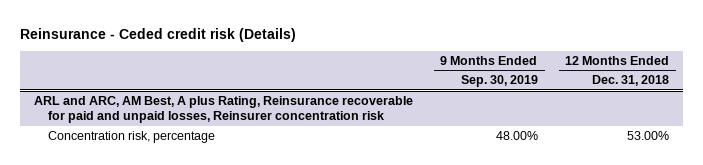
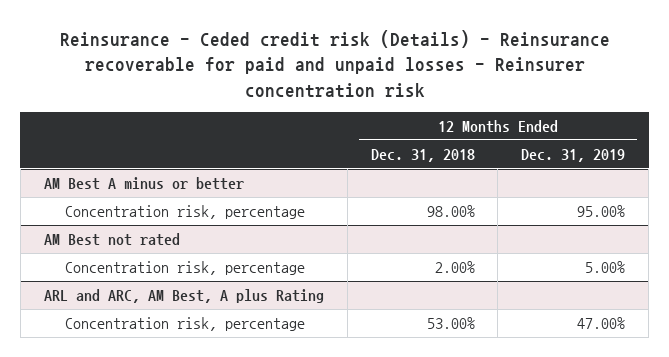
- Reinsurance - Ceded credit risk (Details)
+ Reinsurance - Ceded credit risk (Details) - Reinsurance recoverable for paid and unpaid losses - Reinsurer concentration risk
- | 9 Months Ended Sep. 30, 2019 | 12 Months Ended Dec. 31, 2018
+ | 12 Months Ended Dec. 31, 2018 | 12 Months Ended Dec. 31, 2019
- ARL and ARC, AM Best, A plus Rating, Reinsurance recoverable for paid and unpaid losses, Reinsurer concentration risk
+ AM Best A minus or better
+ Concentration risk, percentage | 98.00% | 95.00%
+ AM Best not rated
+ Concentration risk, percentage | 2.00% | 5.00%
+ ARL and ARC, AM Best, A plus Rating

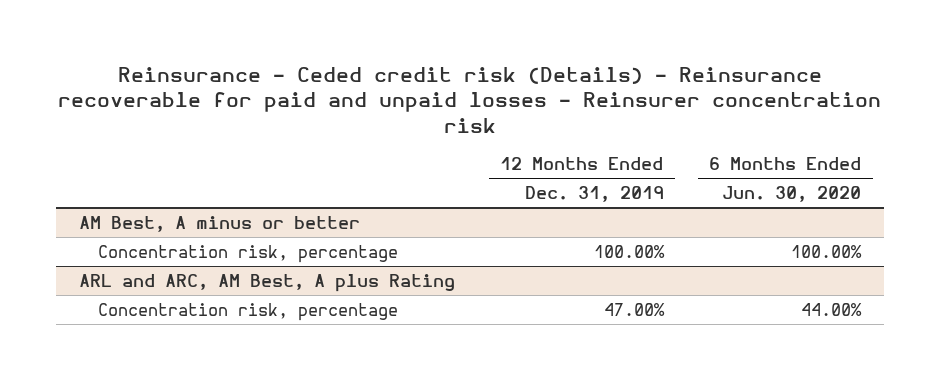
- | 12 Months Ended Dec. 31, 2018 | 12 Months Ended Dec. 31, 2019
+ | 12 Months Ended Dec. 31, 2019 | 6 Months Ended Jun. 30, 2020
- AM Best A minus or better
- Concentration risk, percentage | 98.00% | 95.00%
- AM Best not rated
- Concentration risk, percentage | 2.00% | 5.00%
+ AM Best, A minus or better
+ Concentration risk, percentage | 100.00% | 100.00%

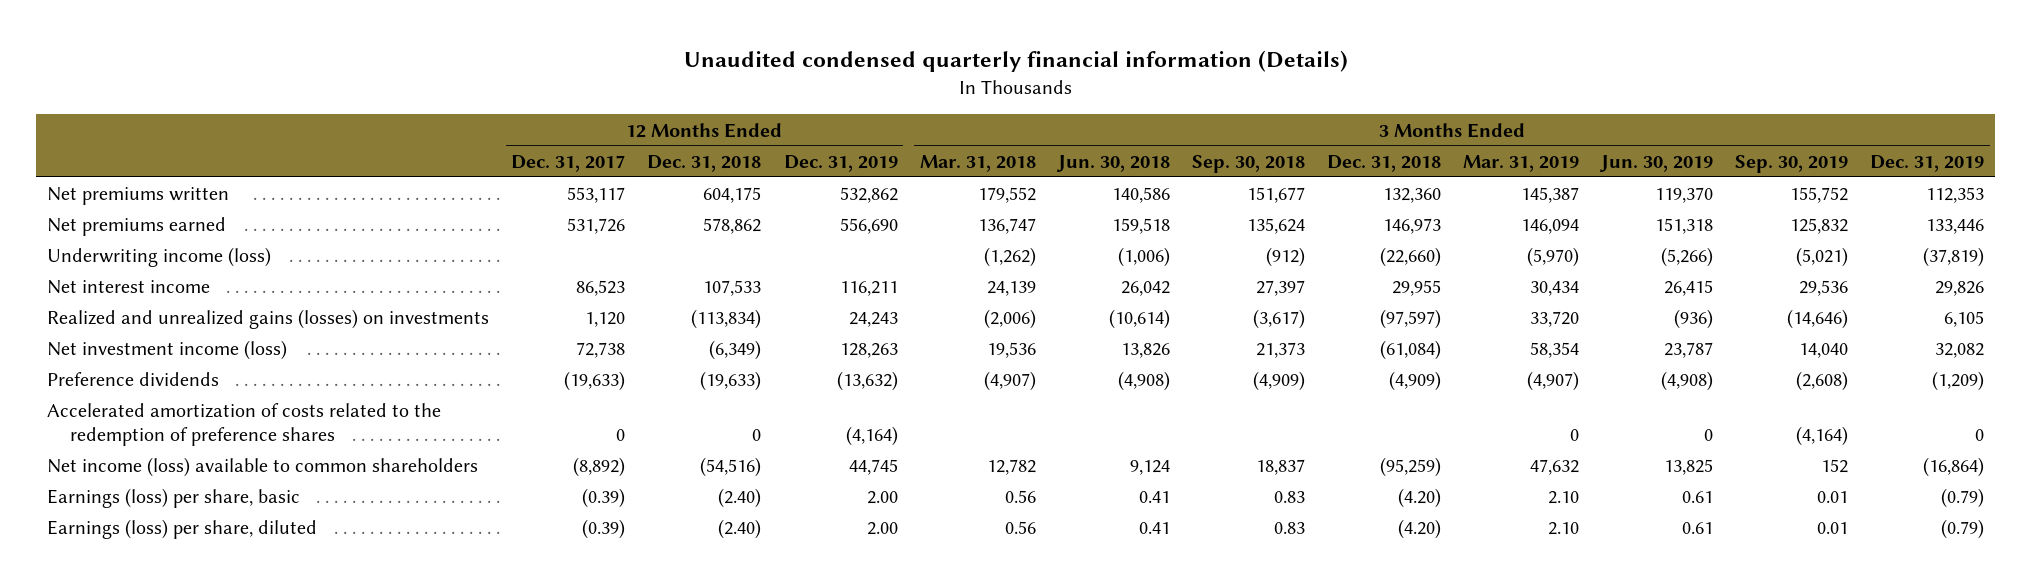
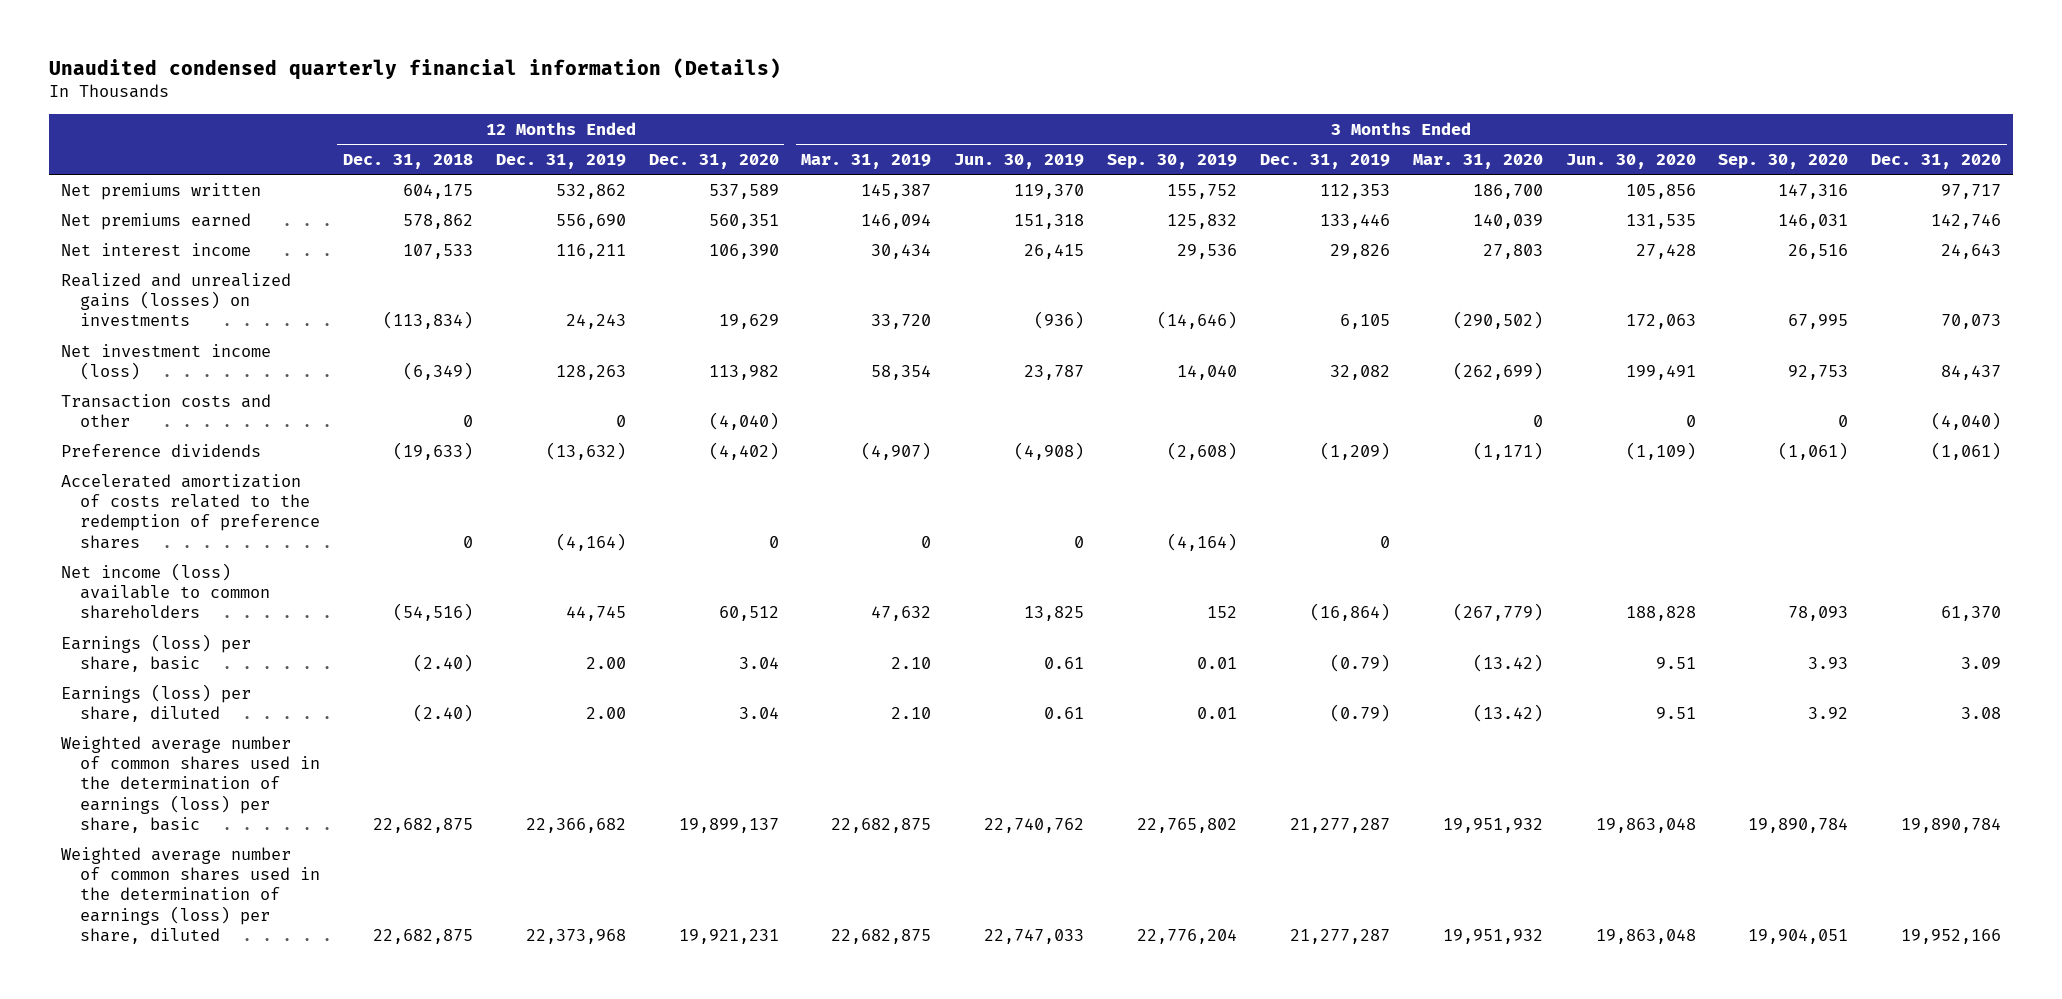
- | 12 Months Ended Dec. 31, 2017 | 12 Months Ended Dec. 31, 2018 | 12 Months Ended Dec. 31, 2019 | 3 Months Ended Mar. 31, 2018 | 3 Months Ended Jun. 30, 2018 | 3 Months Ended Sep. 30, 2018 | 3 Months Ended Dec. 31, 2018 | 3 Months Ended Mar. 31, 2019 | 3 Months Ended Jun. 30, 2019 | 3 Months Ended Sep. 30, 2019 | 3 Months Ended Dec. 31, 2019
+ | 12 Months Ended Dec. 31, 2018 | 12 Months Ended Dec. 31, 2019 | 12 Months Ended Dec. 31, 2020 | 3 Months Ended Mar. 31, 2019 | 3 Months Ended Jun. 30, 2019 | 3 Months Ended Sep. 30, 2019 | 3 Months Ended Dec. 31, 2019 | 3 Months Ended Mar. 31, 2020 | 3 Months Ended Jun. 30, 2020 | 3 Months Ended Sep. 30, 2020 | 3 Months Ended Dec. 31, 2020
- Underwriting income (loss) | | | | (1,262) | (1,006) | (912) | (22,660) | (5,970) | (5,266) | (5,021) | (37,819)
+ Transaction costs and other | 0 | 0 | (4,040) | | | | | 0 | 0 | 0 | (4,040)
+ Weighted average number of common shares used in the determination of earnings (loss) per share, basic | 22,682,875 | 22,366,682 | 19,899,137 | 22,682,875 | 22,740,762 | 22,765,802 | 21,277,287 | 19,951,932 | 19,863,048 | 19,890,784 | 19,890,784
+ Weighted average number of common shares used in the determination of earnings (loss) per share, diluted | 22,682,875 | 22,373,968 | 19,921,231 | 22,682,875 | 22,747,033 | 22,776,204 | 21,277,287 | 19,951,932 | 19,863,048 | 19,904,051 | 19,952,166

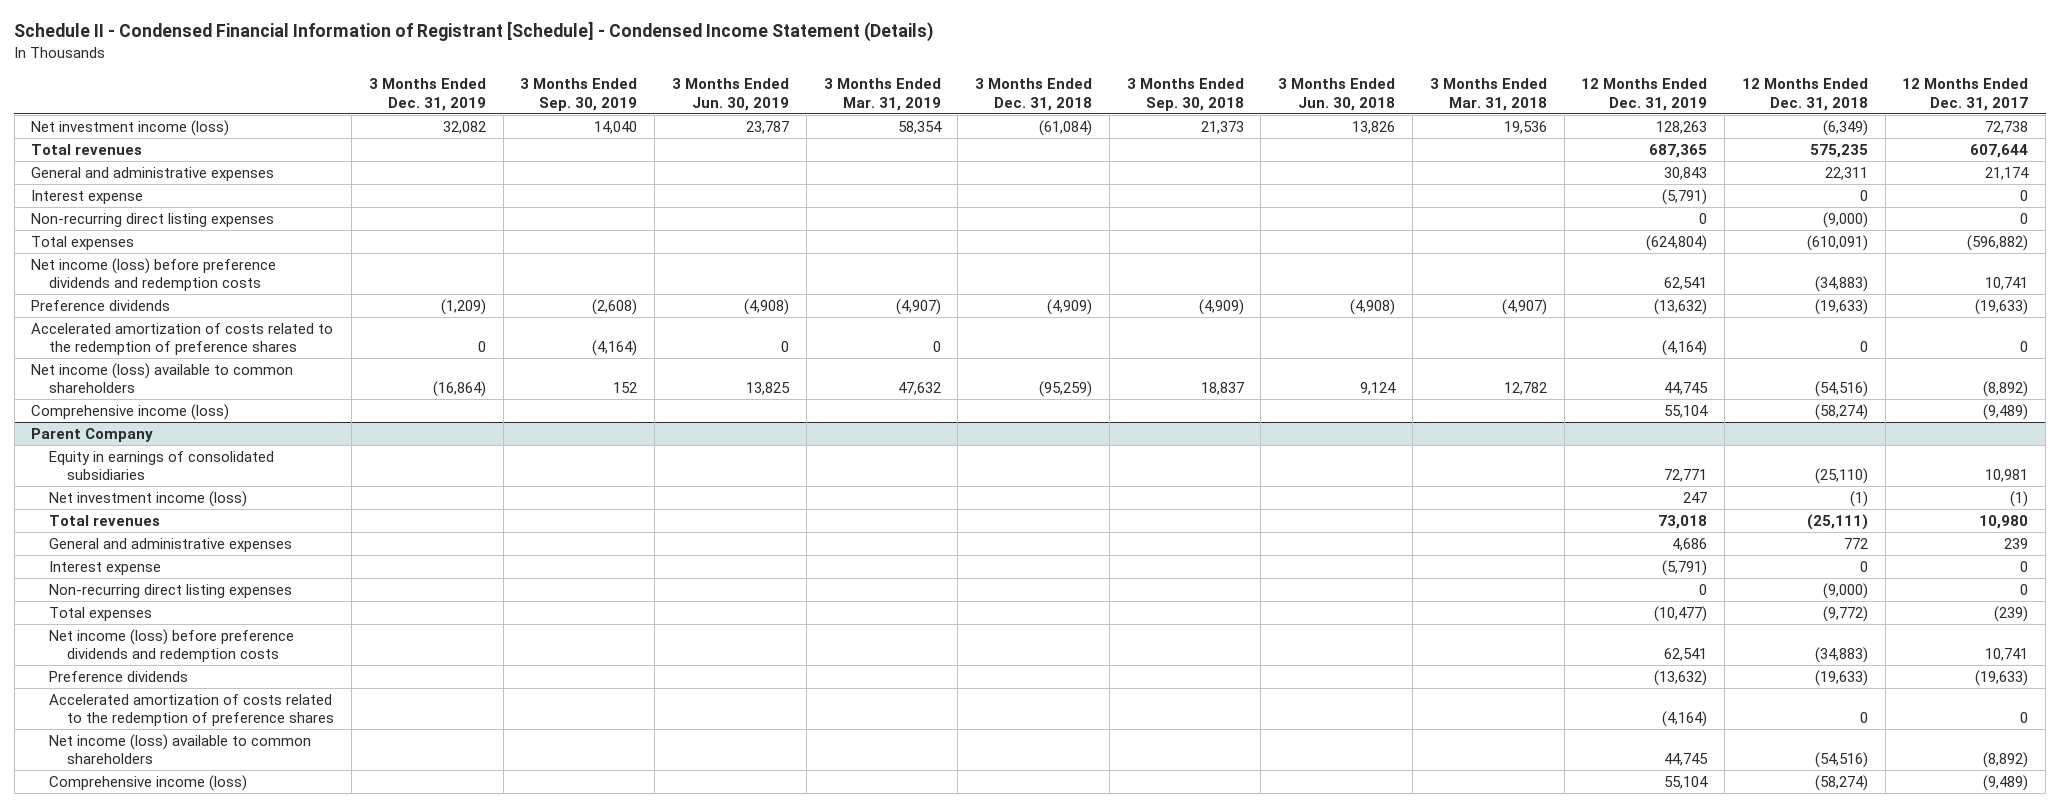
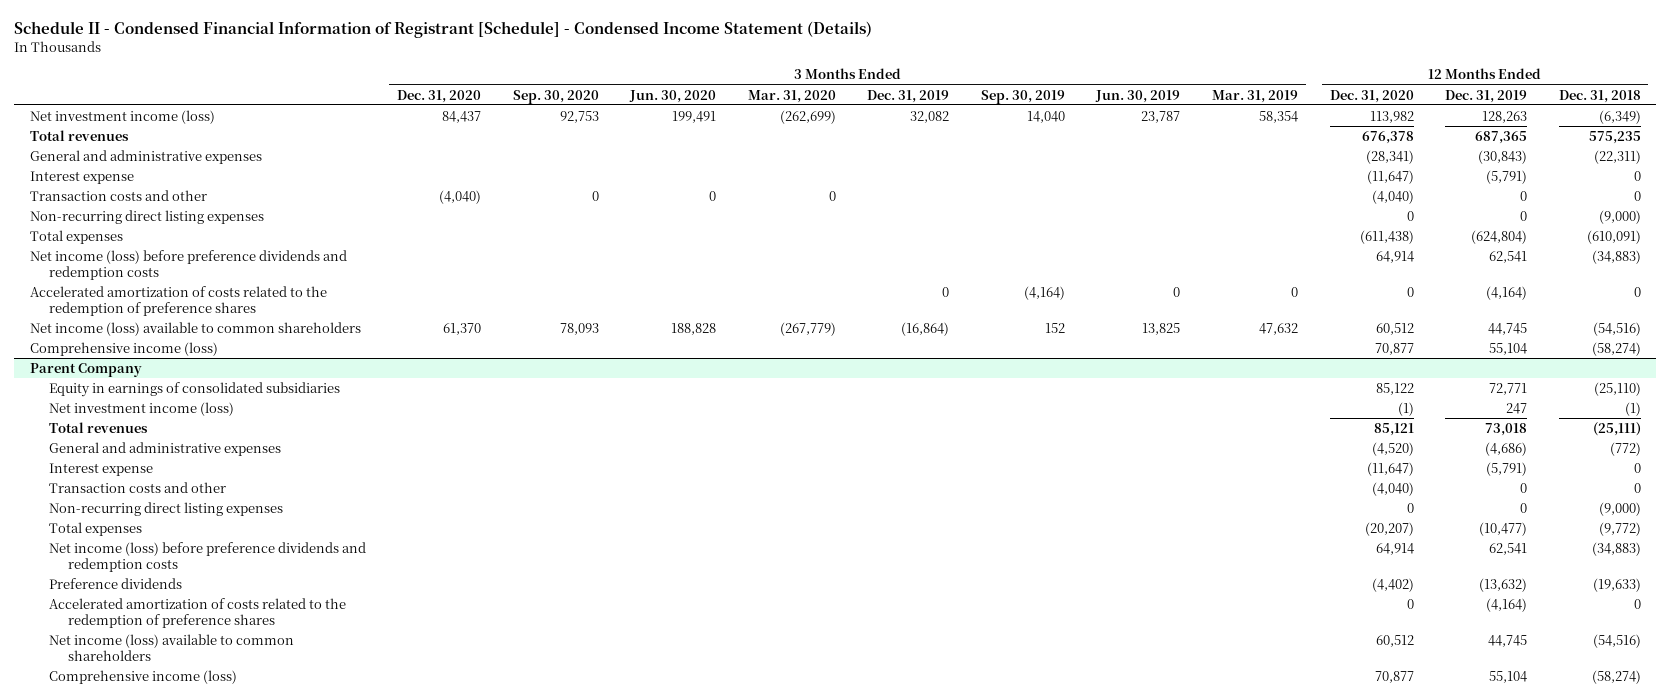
- | 3 Months Ended Dec. 31, 2019 | 3 Months Ended Sep. 30, 2019 | 3 Months Ended Jun. 30, 2019 | 3 Months Ended Mar. 31, 2019 | 3 Months Ended Dec. 31, 2018 | 3 Months Ended Sep. 30, 2018 | 3 Months Ended Jun. 30, 2018 | 3 Months Ended Mar. 31, 2018 | 12 Months Ended Dec. 31, 2019 | 12 Months Ended Dec. 31, 2018 | 12 Months Ended Dec. 31, 2017
+ | 3 Months Ended Dec. 31, 2020 | 3 Months Ended Sep. 30, 2020 | 3 Months Ended Jun. 30, 2020 | 3 Months Ended Mar. 31, 2020 | 3 Months Ended Dec. 31, 2019 | 3 Months Ended Sep. 30, 2019 | 3 Months Ended Jun. 30, 2019 | 3 Months Ended Mar. 31, 2019 | 12 Months Ended Dec. 31, 2020 | 12 Months Ended Dec. 31, 2019 | 12 Months Ended Dec. 31, 2018
- General and administrative expenses | | | | | | | | | 30,843 | 22,311 | 21,174
+ General and administrative expenses | | | | | | | | | (28,341) | (30,843) | (22,311)
+ Transaction costs and other | (4,040) | 0 | 0 | 0 | | | | | (4,040) | 0 | 0
- Preference dividends | (1,209) | (2,608) | (4,908) | (4,907) | (4,909) | (4,909) | (4,908) | (4,907) | (13,632) | (19,633) | (19,633)
@ Parent Company
- General and administrative expenses | | | | | | | | | 4,686 | 772 | 239
+ General and administrative expenses | | | | | | | | | (4,520) | (4,686) | (772)
+ Transaction costs and other | | | | | | | | | (4,040) | 0 | 0

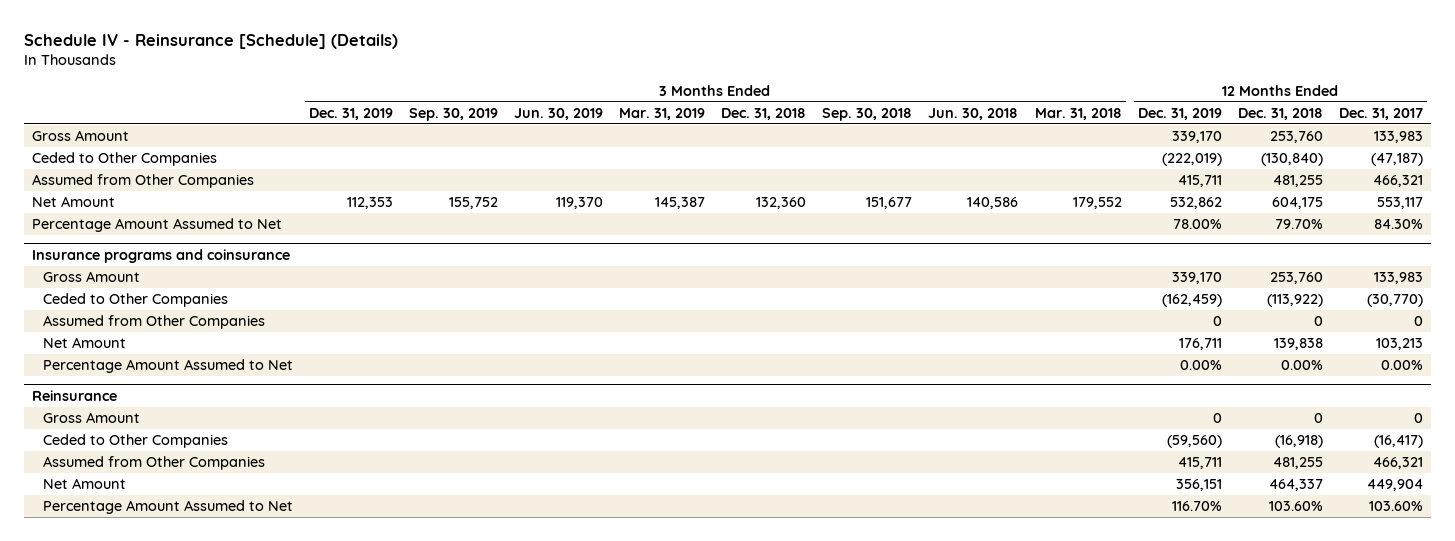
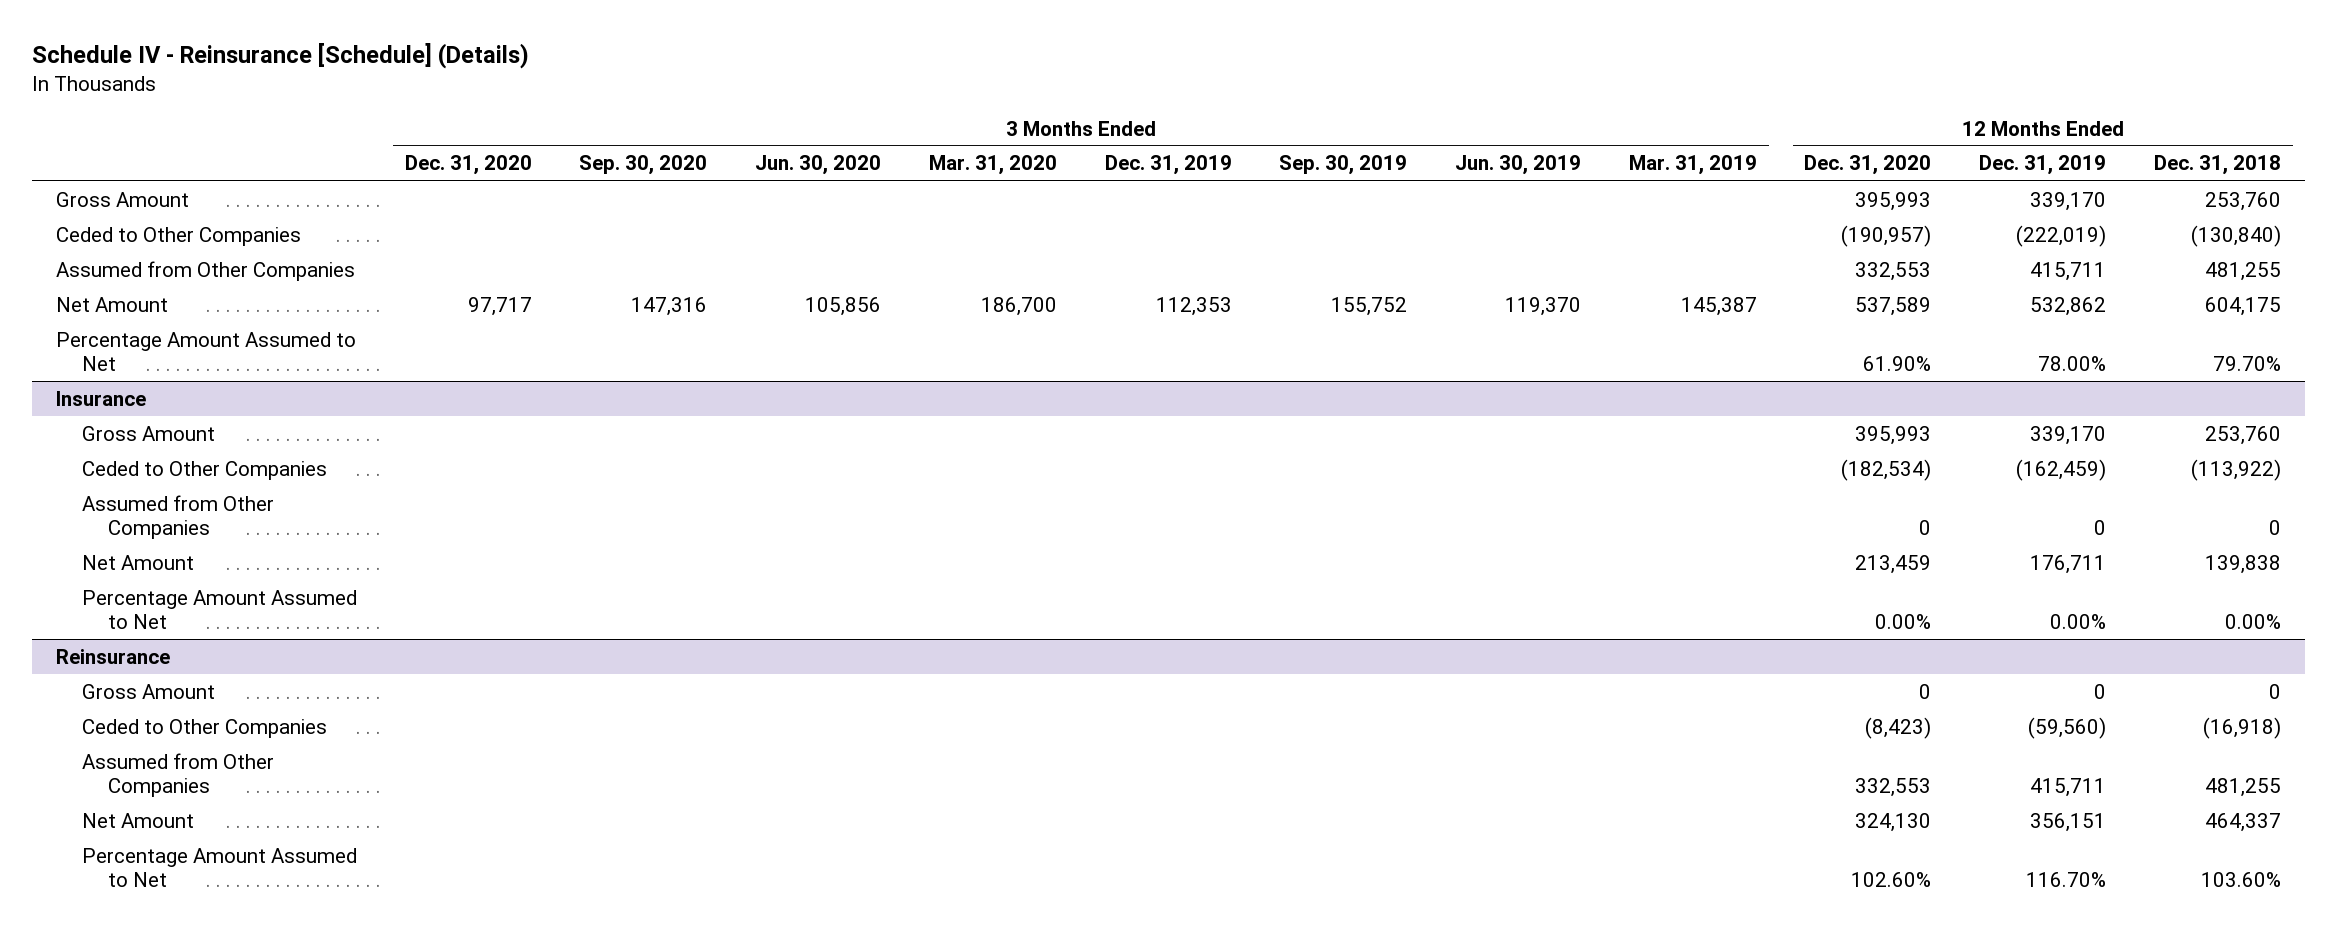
- | 3 Months Ended Dec. 31, 2019 | 3 Months Ended Sep. 30, 2019 | 3 Months Ended Jun. 30, 2019 | 3 Months Ended Mar. 31, 2019 | 3 Months Ended Dec. 31, 2018 | 3 Months Ended Sep. 30, 2018 | 3 Months Ended Jun. 30, 2018 | 3 Months Ended Mar. 31, 2018 | 12 Months Ended Dec. 31, 2019 | 12 Months Ended Dec. 31, 2018 | 12 Months Ended Dec. 31, 2017
+ | 3 Months Ended Dec. 31, 2020 | 3 Months Ended Sep. 30, 2020 | 3 Months Ended Jun. 30, 2020 | 3 Months Ended Mar. 31, 2020 | 3 Months Ended Dec. 31, 2019 | 3 Months Ended Sep. 30, 2019 | 3 Months Ended Jun. 30, 2019 | 3 Months Ended Mar. 31, 2019 | 12 Months Ended Dec. 31, 2020 | 12 Months Ended Dec. 31, 2019 | 12 Months Ended Dec. 31, 2018
- Insurance programs and coinsurance
+ Insurance

